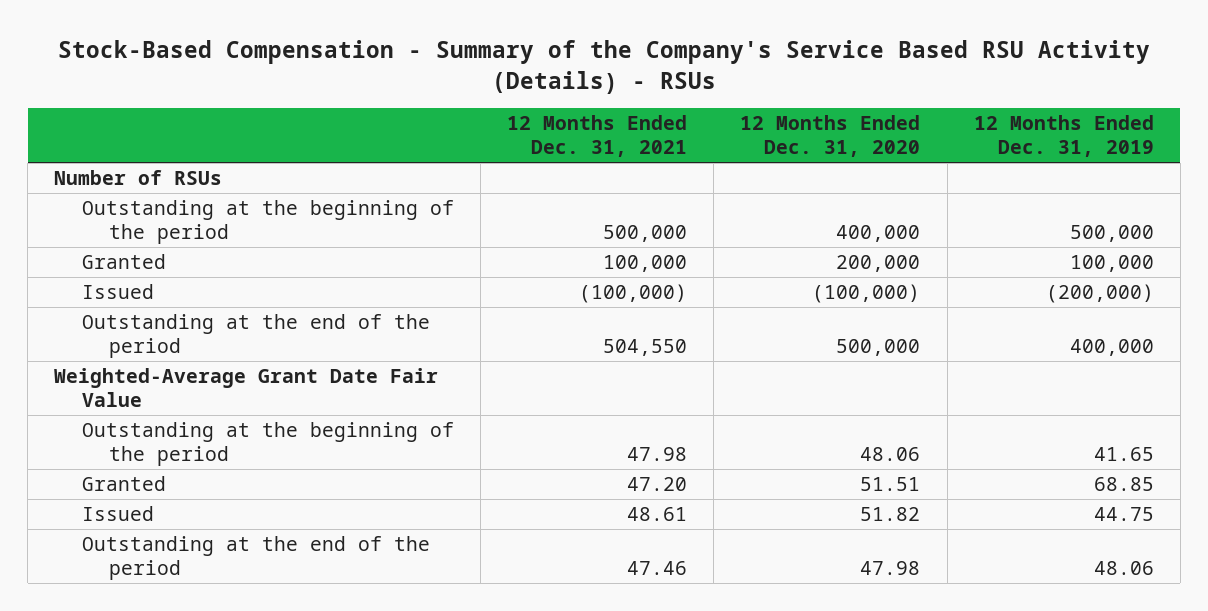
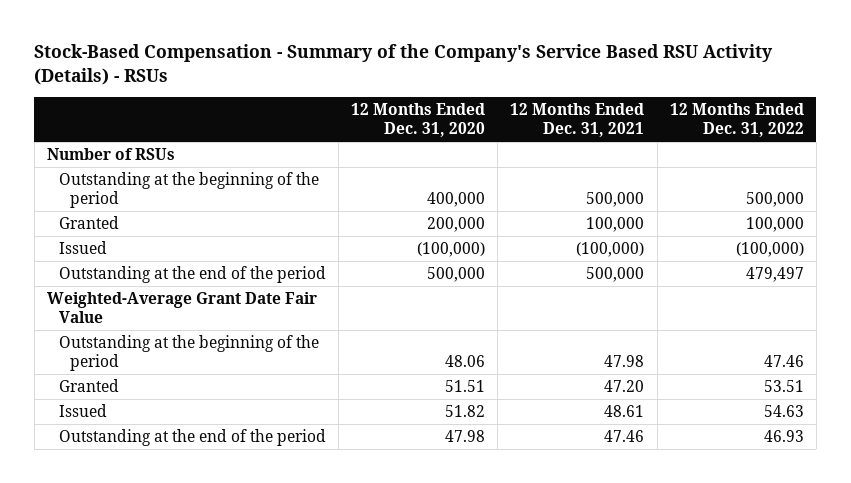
- | 12 Months Ended Dec. 31, 2021 | 12 Months Ended Dec. 31, 2020 | 12 Months Ended Dec. 31, 2019
+ | 12 Months Ended Dec. 31, 2020 | 12 Months Ended Dec. 31, 2021 | 12 Months Ended Dec. 31, 2022
- Outstanding at the end of the period | 504,550 | 500,000 | 400,000
+ Outstanding at the end of the period | 500,000 | 500,000 | 479,497

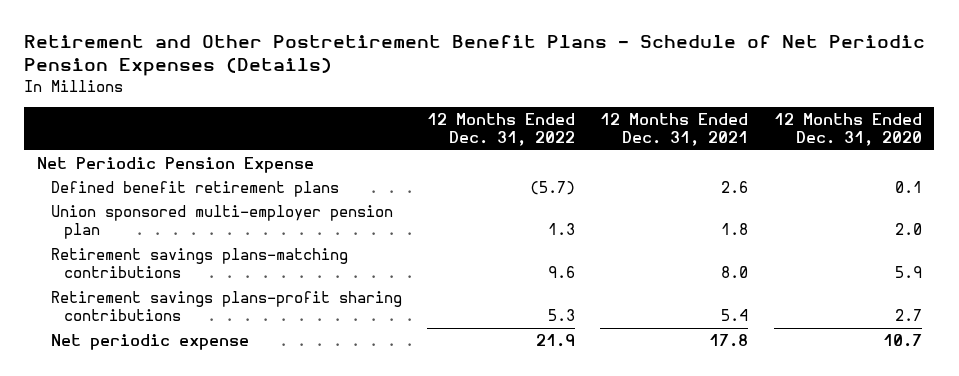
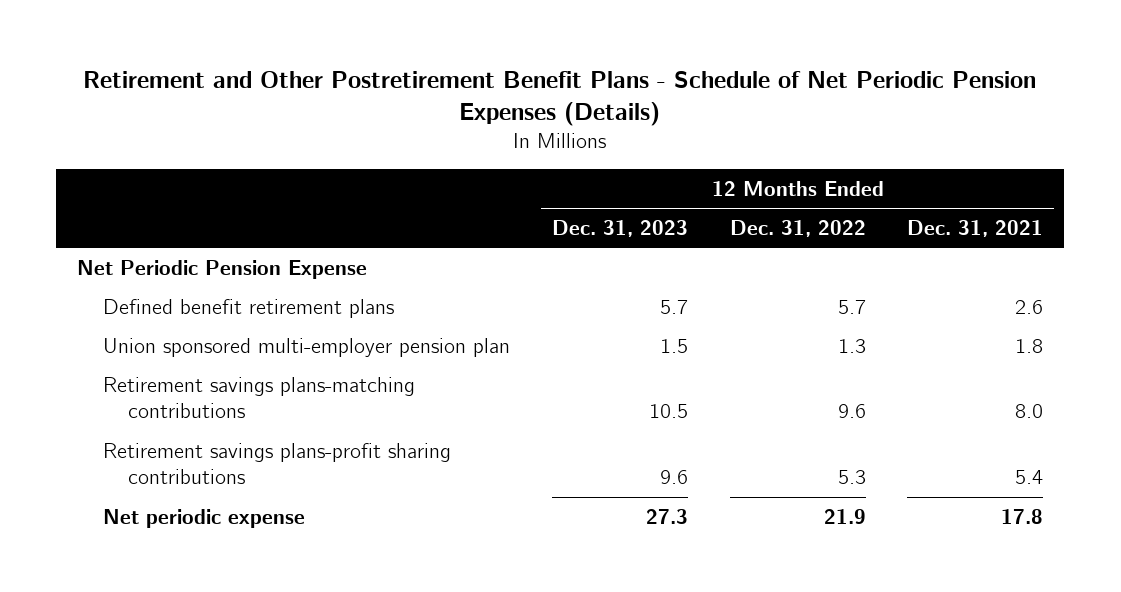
- | 12 Months Ended Dec. 31, 2022 | 12 Months Ended Dec. 31, 2021 | 12 Months Ended Dec. 31, 2020
+ | 12 Months Ended Dec. 31, 2023 | 12 Months Ended Dec. 31, 2022 | 12 Months Ended Dec. 31, 2021
- Defined benefit retirement plans | (5.7) | 2.6 | 0.1
+ Defined benefit retirement plans | 5.7 | 5.7 | 2.6

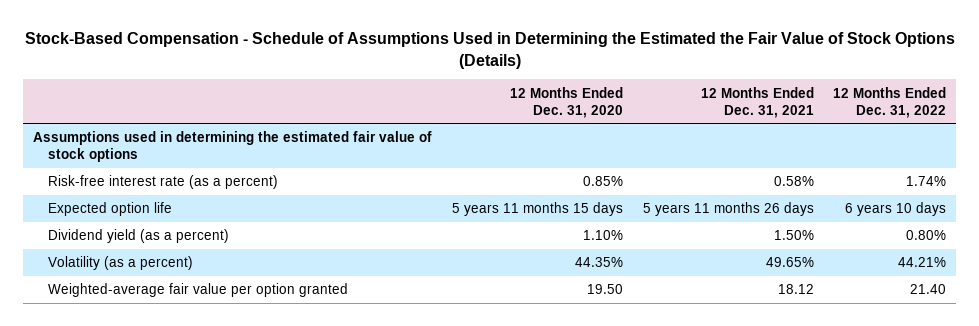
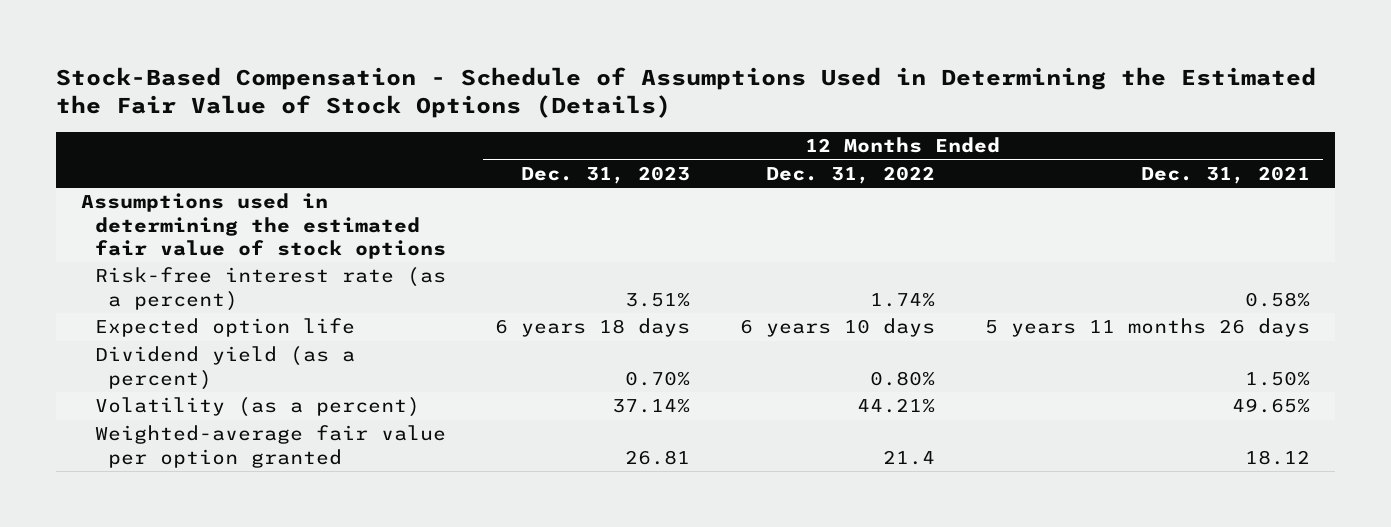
- | 12 Months Ended Dec. 31, 2020 | 12 Months Ended Dec. 31, 2021 | 12 Months Ended Dec. 31, 2022
+ | 12 Months Ended Dec. 31, 2023 | 12 Months Ended Dec. 31, 2022 | 12 Months Ended Dec. 31, 2021
- Weighted-average fair value per option granted | 19.50 | 18.12 | 21.40
+ Weighted-average fair value per option granted | 26.81 | 21.4 | 18.12

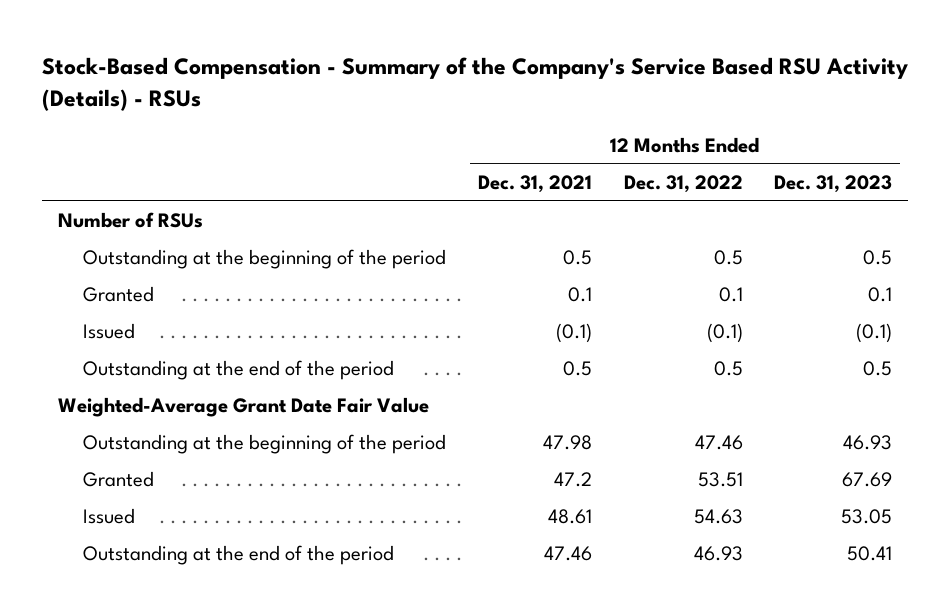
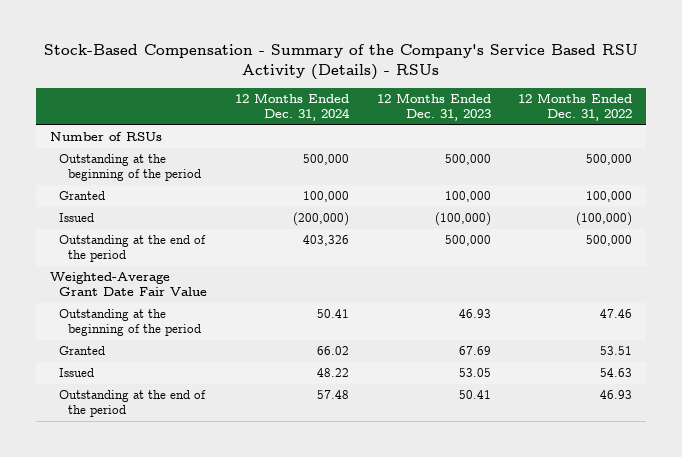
- | 12 Months Ended Dec. 31, 2021 | 12 Months Ended Dec. 31, 2022 | 12 Months Ended Dec. 31, 2023
+ | 12 Months Ended Dec. 31, 2024 | 12 Months Ended Dec. 31, 2023 | 12 Months Ended Dec. 31, 2022
- Outstanding at the beginning of the period | 0.5 | 0.5 | 0.5
- Granted | 0.1 | 0.1 | 0.1
- Issued | (0.1) | (0.1) | (0.1)
- Outstanding at the end of the period | 0.5 | 0.5 | 0.5
+ Outstanding at the beginning of the period | 500,000 | 500,000 | 500,000
+ Granted | 100,000 | 100,000 | 100,000
+ Issued | (200,000) | (100,000) | (100,000)
+ Outstanding at the end of the period | 403,326 | 500,000 | 500,000

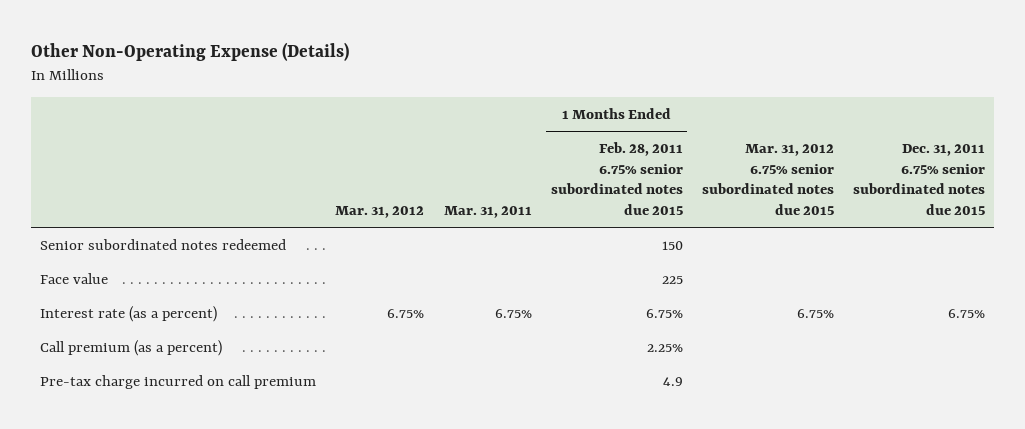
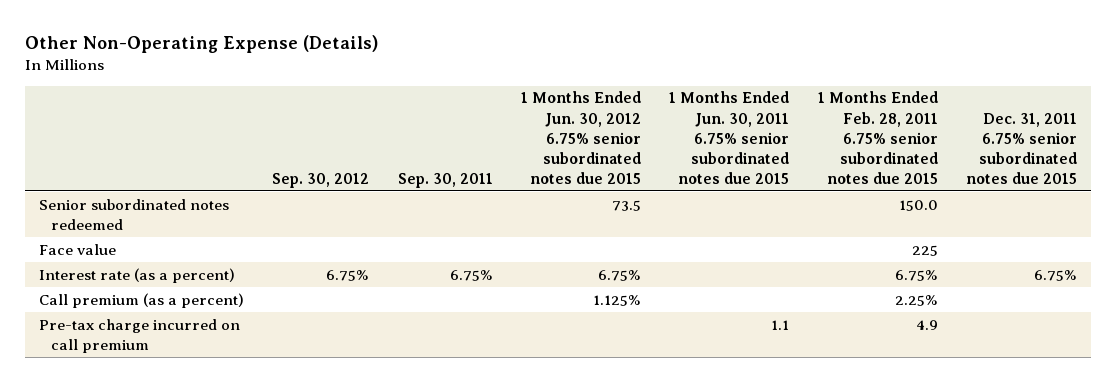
- | Mar. 31, 2012 | Mar. 31, 2011 | 1 Months Ended Feb. 28, 2011 6.75% senior subordinated notes due 2015 | Mar. 31, 2012 6.75% senior subordinated notes due 2015 | Dec. 31, 2011 6.75% senior subordinated notes due 2015
+ | Sep. 30, 2012 | Sep. 30, 2011 | 1 Months Ended Jun. 30, 2012 6.75% senior subordinated notes due 2015 | 1 Months Ended Jun. 30, 2011 6.75% senior subordinated notes due 2015 | 1 Months Ended Feb. 28, 2011 6.75% senior subordinated notes due 2015 | Dec. 31, 2011 6.75% senior subordinated notes due 2015
- Senior subordinated notes redeemed | | | 150 | |
+ Senior subordinated notes redeemed | | | 73.5 | | 150.0 |

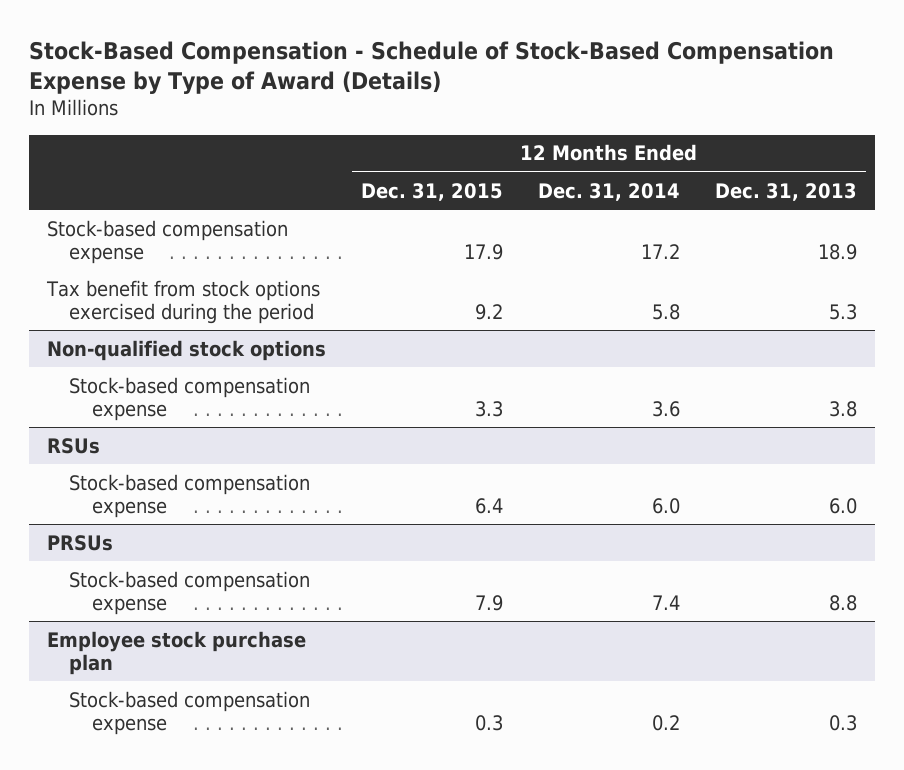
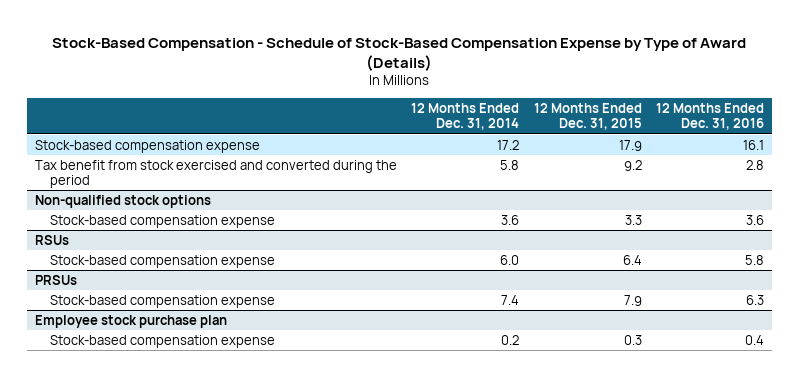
- | 12 Months Ended Dec. 31, 2015 | 12 Months Ended Dec. 31, 2014 | 12 Months Ended Dec. 31, 2013
+ | 12 Months Ended Dec. 31, 2014 | 12 Months Ended Dec. 31, 2015 | 12 Months Ended Dec. 31, 2016
- Tax benefit from stock options exercised during the period | 9.2 | 5.8 | 5.3
+ Tax benefit from stock exercised and converted during the period | 5.8 | 9.2 | 2.8

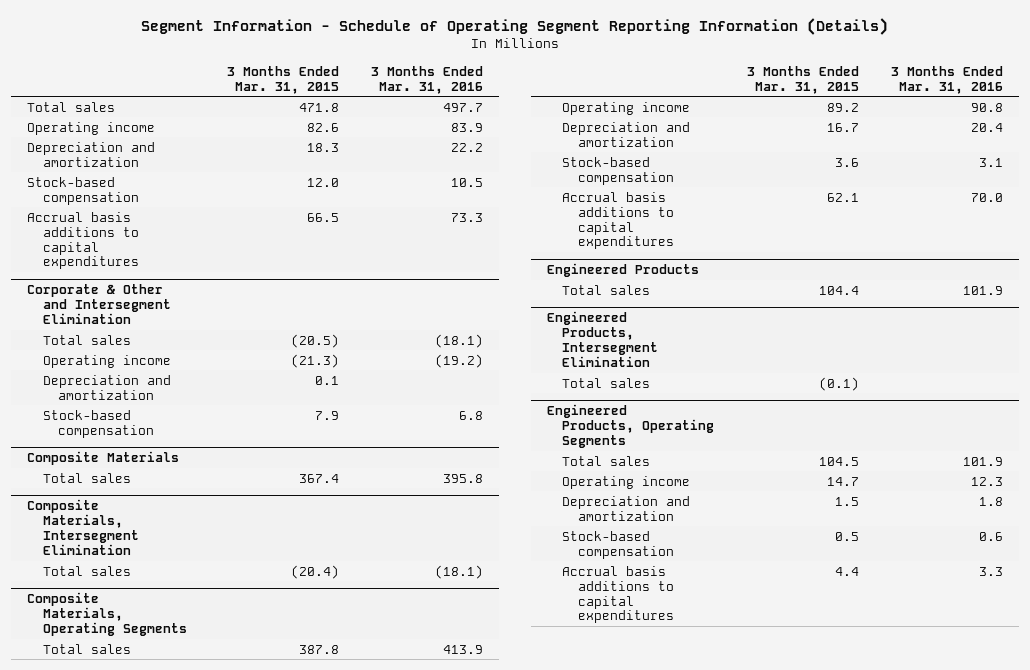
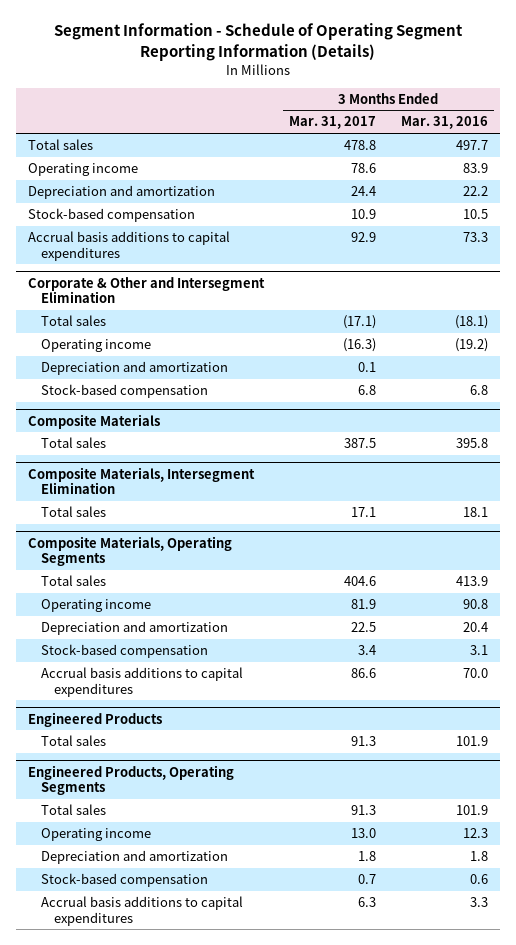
- | 3 Months Ended Mar. 31, 2015 | 3 Months Ended Mar. 31, 2016
+ | 3 Months Ended Mar. 31, 2017 | 3 Months Ended Mar. 31, 2016
@ Composite Materials, Intersegment Elimination
- Total sales | (20.4) | (18.1)
+ Total sales | 17.1 | 18.1
- Engineered Products, Intersegment Elimination
- Total sales | (0.1) |

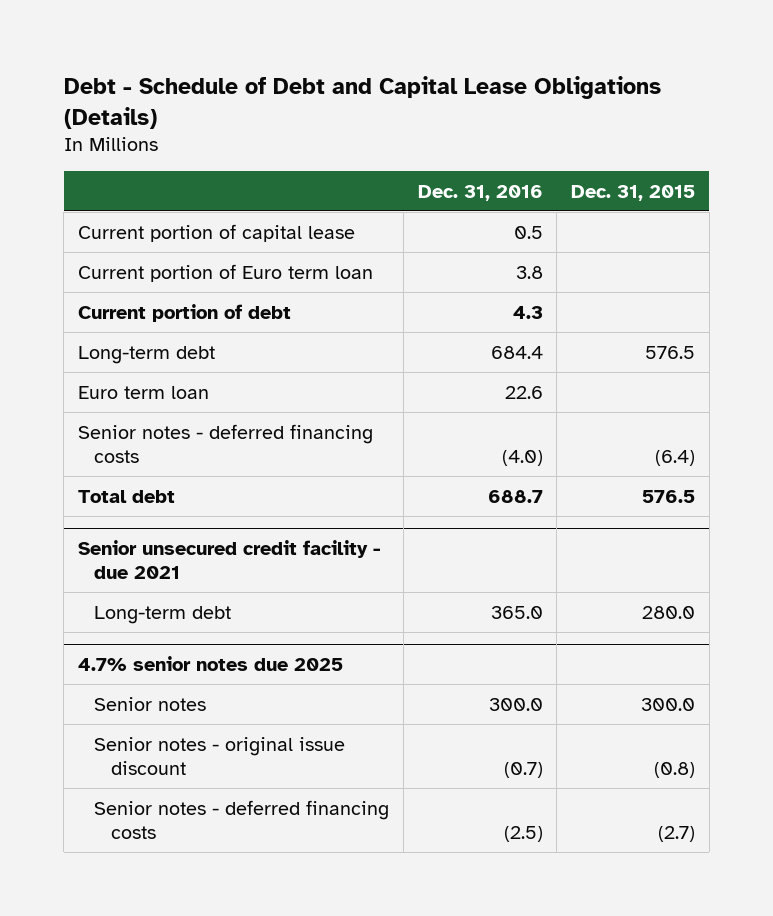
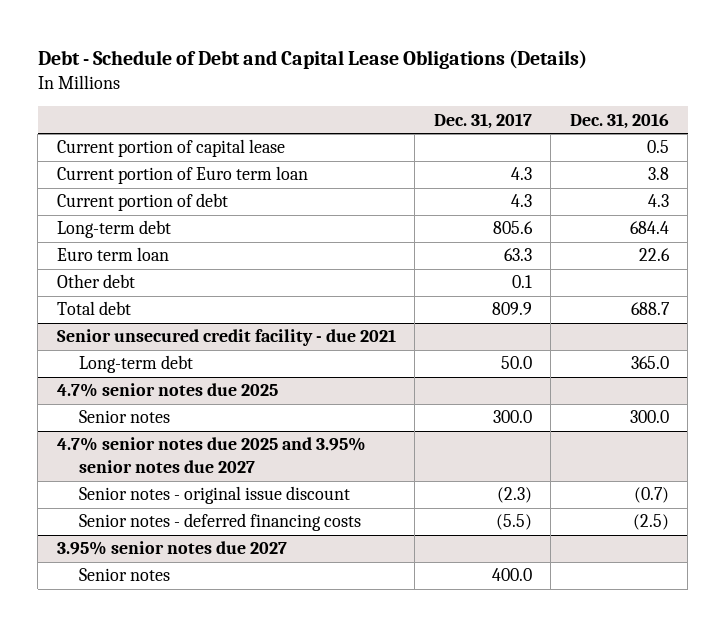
- | Dec. 31, 2016 | Dec. 31, 2015
+ | Dec. 31, 2017 | Dec. 31, 2016
- Senior notes - deferred financing costs | (4.0) | (6.4)
+ Other debt | 0.1 |
+ 4.7% senior notes due 2025 and 3.95% senior notes due 2027
+ 3.95% senior notes due 2027
+ Senior notes | 400.0 |

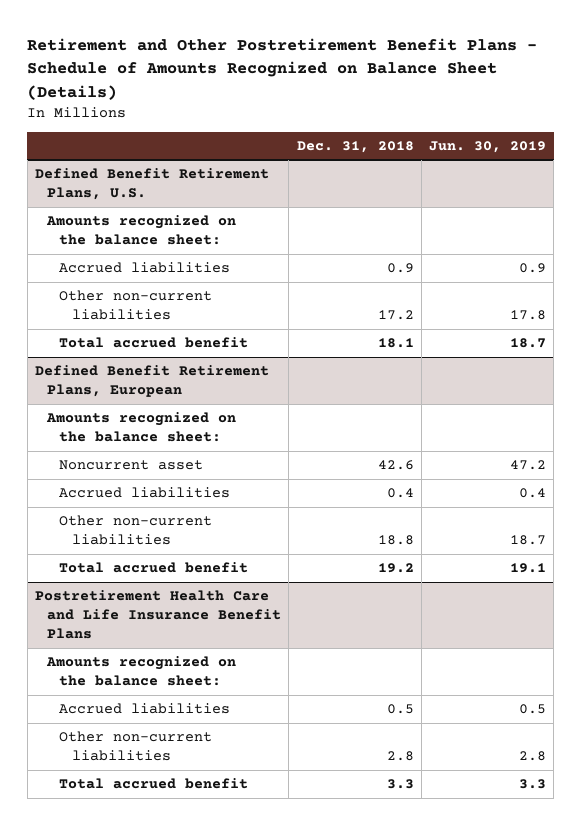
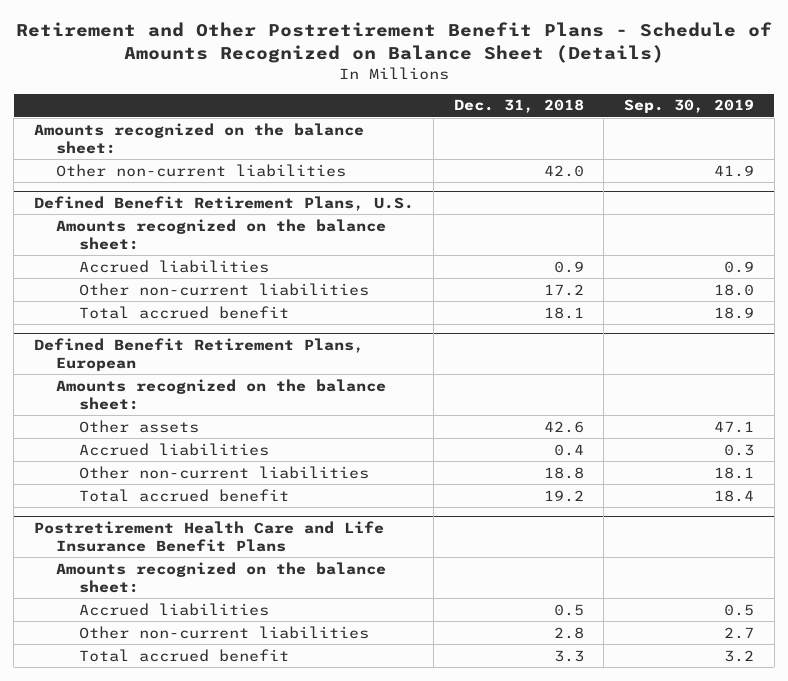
- | Dec. 31, 2018 | Jun. 30, 2019
+ | Dec. 31, 2018 | Sep. 30, 2019
+ Amounts recognized on the balance sheet:
+ Other non-current liabilities | 42.0 | 41.9
@ Defined Benefit Retirement Plans, European
- Noncurrent asset | 42.6 | 47.2
+ Other assets | 42.6 | 47.1

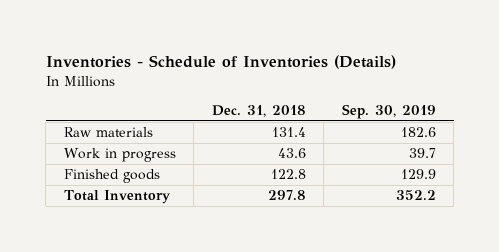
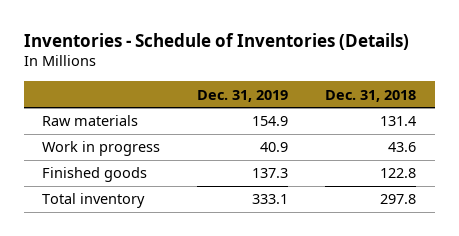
- | Dec. 31, 2018 | Sep. 30, 2019
+ | Dec. 31, 2019 | Dec. 31, 2018
- Total Inventory | 297.8 | 352.2
+ Total inventory | 333.1 | 297.8

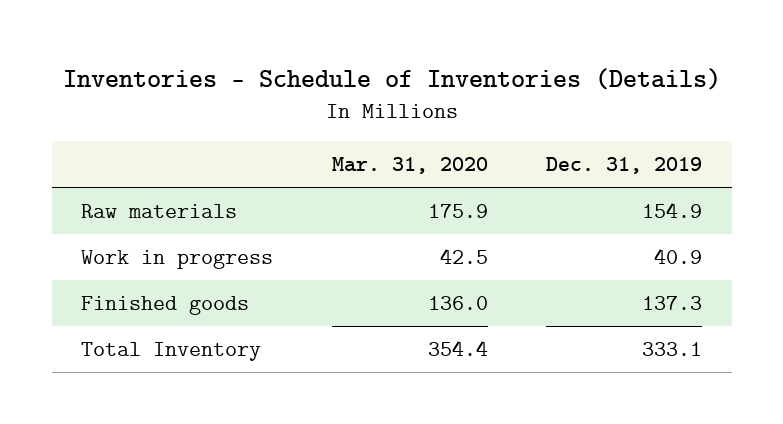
- | Dec. 31, 2019 | Dec. 31, 2018
+ | Mar. 31, 2020 | Dec. 31, 2019
- Total inventory | 333.1 | 297.8
+ Total Inventory | 354.4 | 333.1

